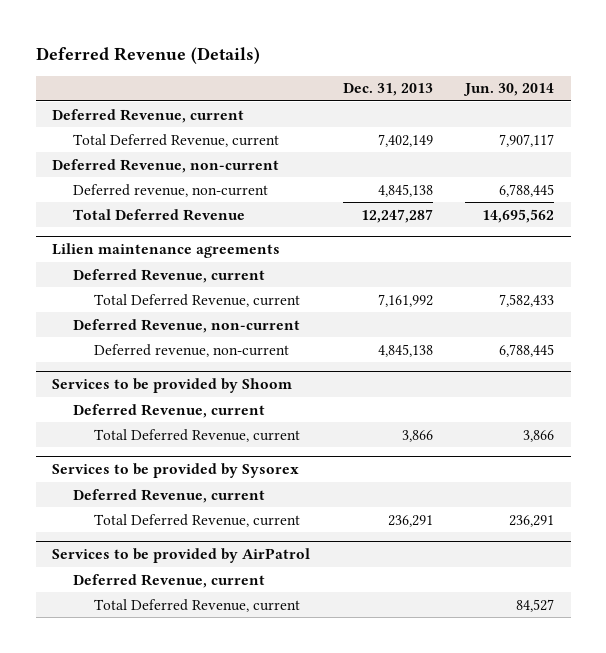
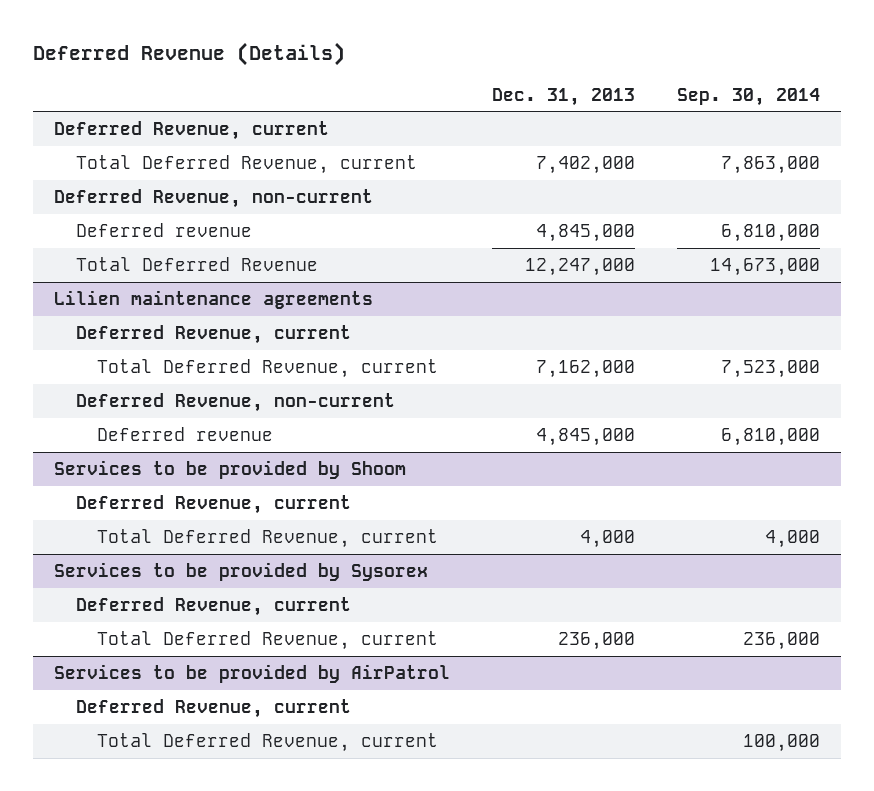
- | Dec. 31, 2013 | Jun. 30, 2014
+ | Dec. 31, 2013 | Sep. 30, 2014
- Total Deferred Revenue, current | 7,402,149 | 7,907,117
+ Total Deferred Revenue, current | 7,402,000 | 7,863,000
- Deferred revenue, non-current | 4,845,138 | 6,788,445
- Total Deferred Revenue | 12,247,287 | 14,695,562
+ Deferred revenue | 4,845,000 | 6,810,000
+ Total Deferred Revenue | 12,247,000 | 14,673,000
@ Lilien maintenance agreements
- Total Deferred Revenue, current | 7,161,992 | 7,582,433
+ Total Deferred Revenue, current | 7,162,000 | 7,523,000
- Deferred revenue, non-current | 4,845,138 | 6,788,445
+ Deferred revenue | 4,845,000 | 6,810,000
@ Services to be provided by Shoom
- Total Deferred Revenue, current | 3,866 | 3,866
+ Total Deferred Revenue, current | 4,000 | 4,000
@ Services to be provided by Sysorex
- Total Deferred Revenue, current | 236,291 | 236,291
+ Total Deferred Revenue, current | 236,000 | 236,000

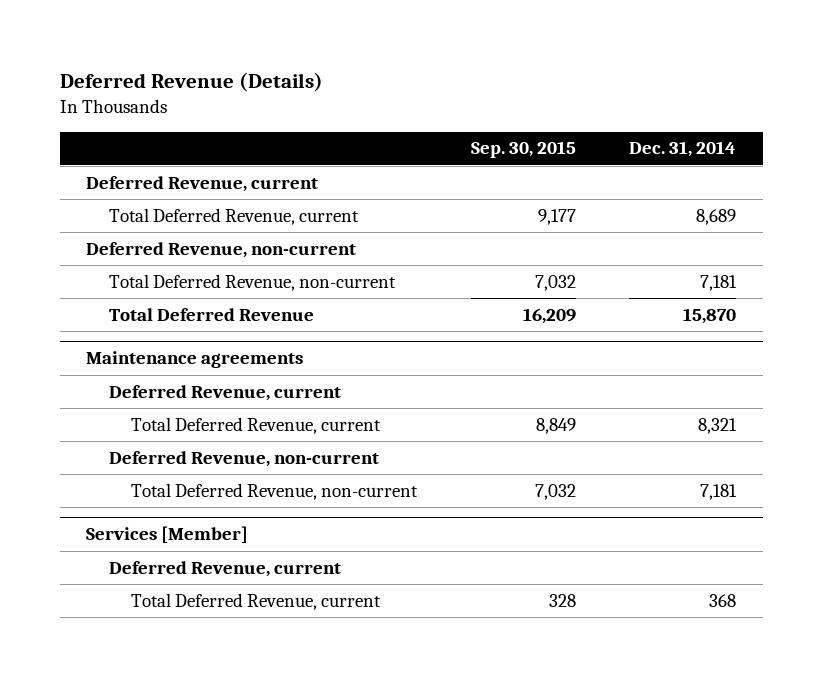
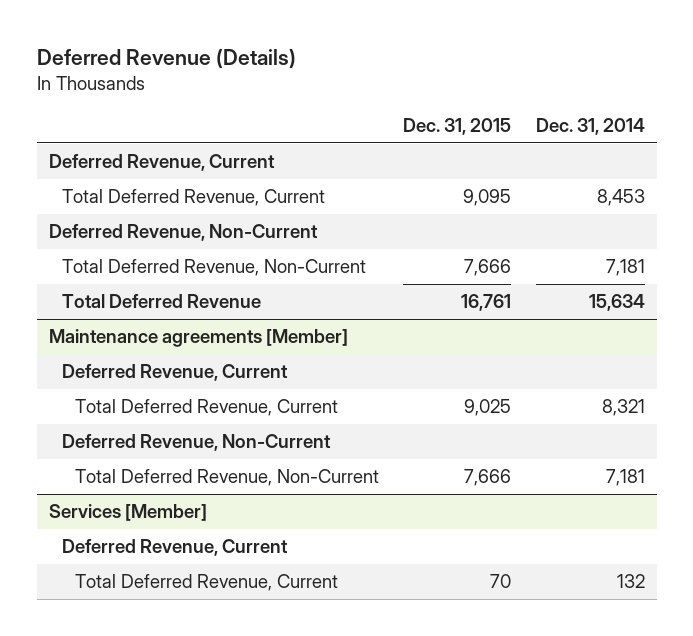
- | Sep. 30, 2015 | Dec. 31, 2014
+ | Dec. 31, 2015 | Dec. 31, 2014
- Deferred Revenue, current
- Total Deferred Revenue, current | 9,177 | 8,689
- Deferred Revenue, non-current
- Total Deferred Revenue, non-current | 7,032 | 7,181
- Total Deferred Revenue | 16,209 | 15,870
- Maintenance agreements
- Deferred Revenue, current
- Total Deferred Revenue, current | 8,849 | 8,321
- Deferred Revenue, non-current
- Total Deferred Revenue, non-current | 7,032 | 7,181
+ Deferred Revenue, Current
+ Total Deferred Revenue, Current | 9,095 | 8,453
+ Deferred Revenue, Non-Current
+ Total Deferred Revenue, Non-Current | 7,666 | 7,181
+ Total Deferred Revenue | 16,761 | 15,634
+ Maintenance agreements [Member]
+ Deferred Revenue, Current
+ Total Deferred Revenue, Current | 9,025 | 8,321
+ Deferred Revenue, Non-Current
+ Total Deferred Revenue, Non-Current | 7,666 | 7,181
@ Services [Member]
- Deferred Revenue, current
- Total Deferred Revenue, current | 328 | 368
+ Deferred Revenue, Current
+ Total Deferred Revenue, Current | 70 | 132

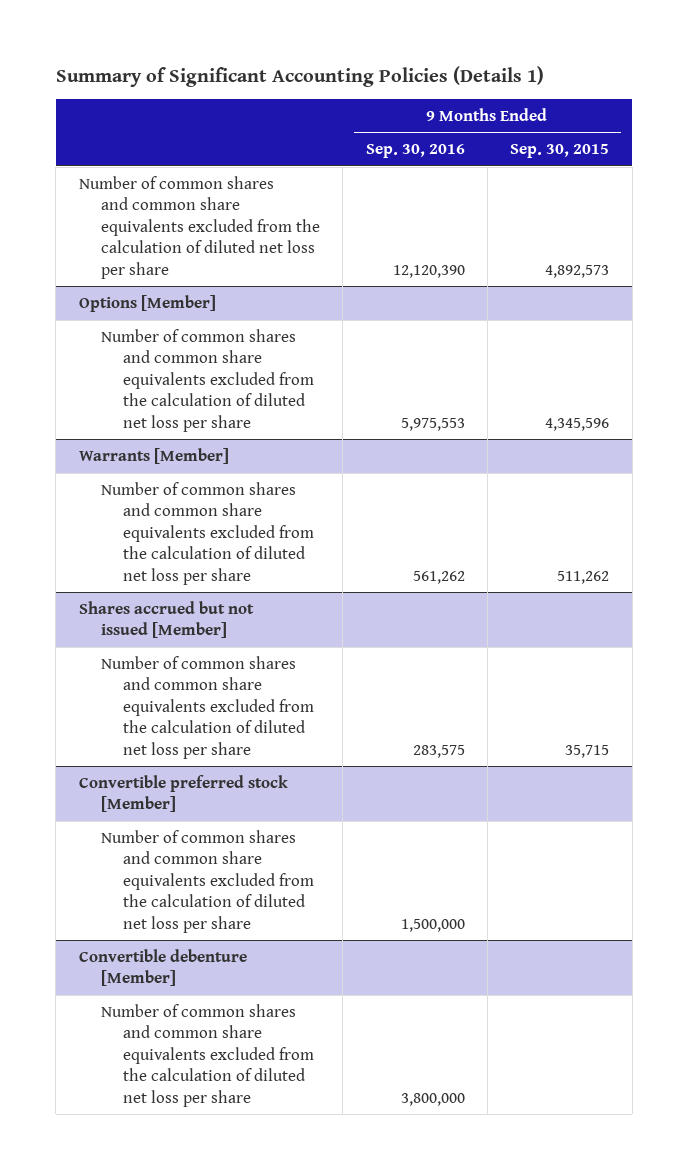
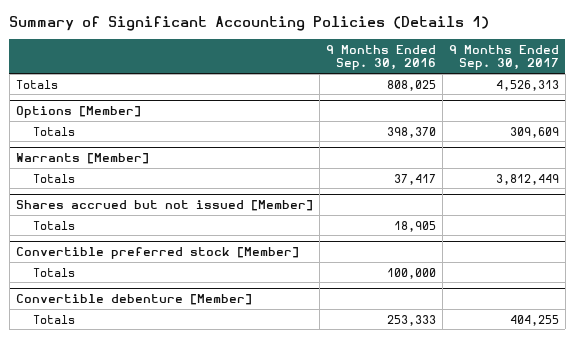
- | 9 Months Ended Sep. 30, 2016 | 9 Months Ended Sep. 30, 2015
+ | 9 Months Ended Sep. 30, 2016 | 9 Months Ended Sep. 30, 2017
- Number of common shares and common share equivalents excluded from the calculation of diluted net loss per share | 12,120,390 | 4,892,573
+ Totals | 808,025 | 4,526,313
@ Options [Member]
- Number of common shares and common share equivalents excluded from the calculation of diluted net loss per share | 5,975,553 | 4,345,596
+ Totals | 398,370 | 309,609
@ Warrants [Member]
- Number of common shares and common share equivalents excluded from the calculation of diluted net loss per share | 561,262 | 511,262
+ Totals | 37,417 | 3,812,449
@ Shares accrued but not issued [Member]
- Number of common shares and common share equivalents excluded from the calculation of diluted net loss per share | 283,575 | 35,715
+ Totals | 18,905 |
@ Convertible preferred stock [Member]
- Number of common shares and common share equivalents excluded from the calculation of diluted net loss per share | 1,500,000 |
+ Totals | 100,000 |
@ Convertible debenture [Member]
- Number of common shares and common share equivalents excluded from the calculation of diluted net loss per share | 3,800,000 |
+ Totals | 253,333 | 404,255

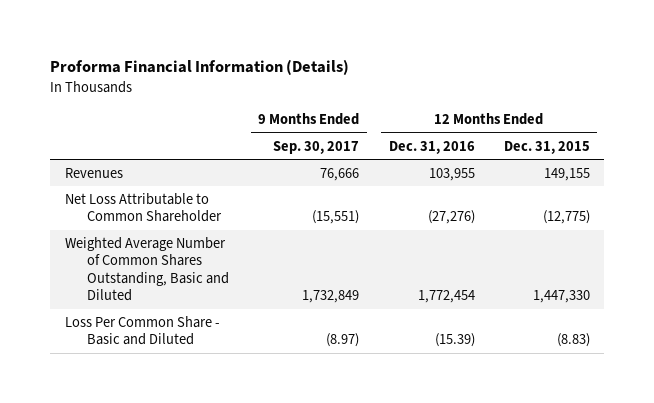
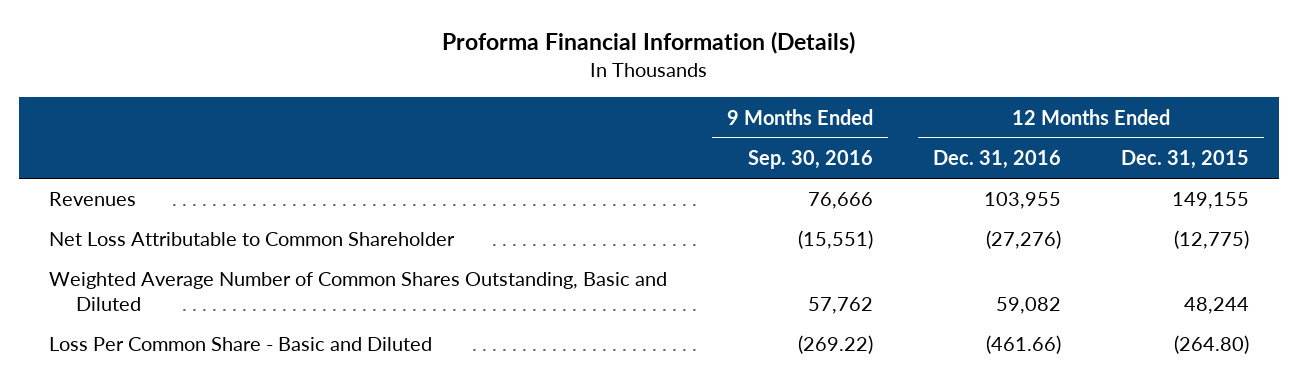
- | 9 Months Ended Sep. 30, 2017 | 12 Months Ended Dec. 31, 2016 | 12 Months Ended Dec. 31, 2015
+ | 9 Months Ended Sep. 30, 2016 | 12 Months Ended Dec. 31, 2016 | 12 Months Ended Dec. 31, 2015
- Weighted Average Number of Common Shares Outstanding, Basic and Diluted | 1,732,849 | 1,772,454 | 1,447,330
- Loss Per Common Share - Basic and Diluted | (8.97) | (15.39) | (8.83)
+ Weighted Average Number of Common Shares Outstanding, Basic and Diluted | 57,762 | 59,082 | 48,244
+ Loss Per Common Share - Basic and Diluted | (269.22) | (461.66) | (264.80)

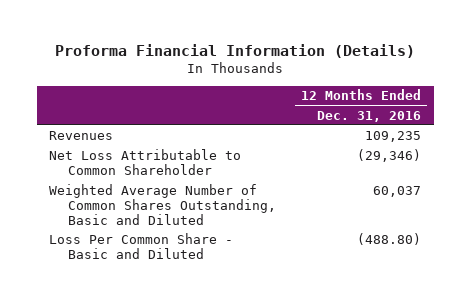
- | 9 Months Ended Sep. 30, 2016 | 12 Months Ended Dec. 31, 2016 | 12 Months Ended Dec. 31, 2015
+ | 12 Months Ended Dec. 31, 2016
- Revenues | 76,666 | 103,955 | 149,155
- Net Loss Attributable to Common Shareholder | (15,551) | (27,276) | (12,775)
- Weighted Average Number of Common Shares Outstanding, Basic and Diluted | 57,762 | 59,082 | 48,244
- Loss Per Common Share - Basic and Diluted | (269.22) | (461.66) | (264.80)
+ Revenues | 109,235
+ Net Loss Attributable to Common Shareholder | (29,346)
+ Weighted Average Number of Common Shares Outstanding, Basic and Diluted | 60,037
+ Loss Per Common Share - Basic and Diluted | (488.80)

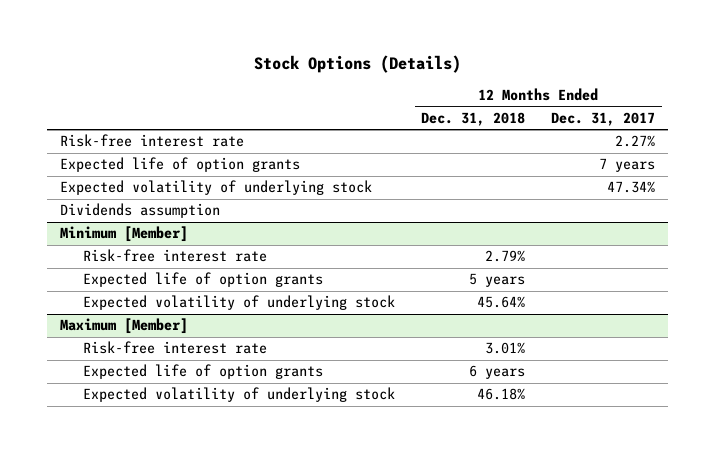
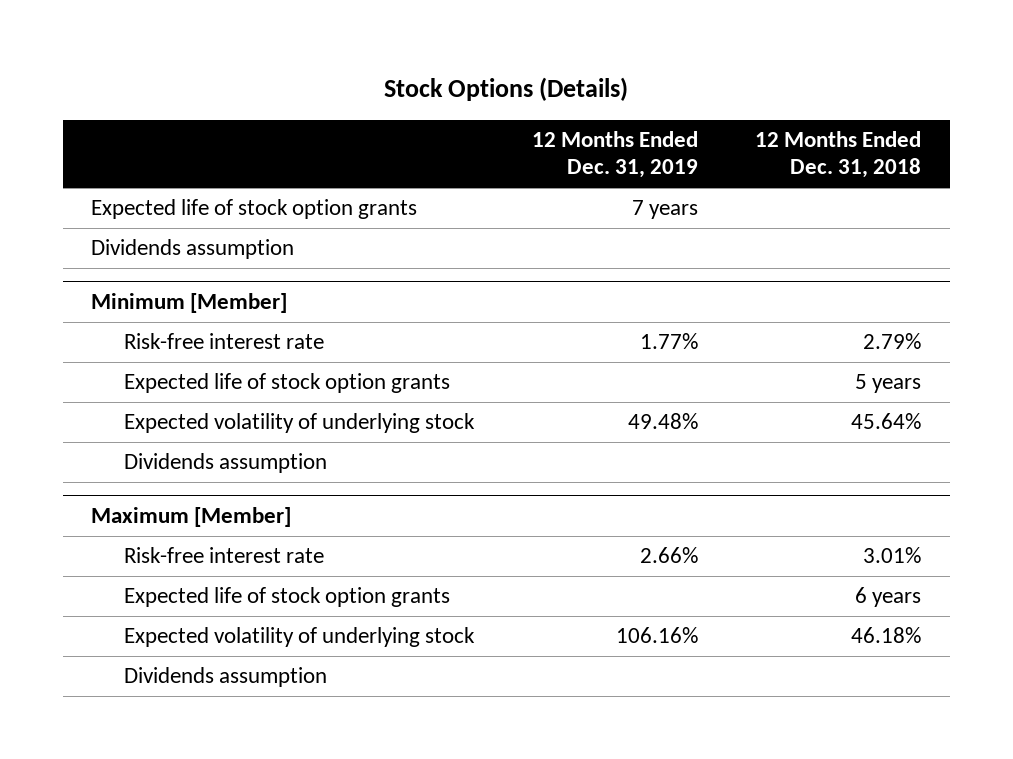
- | 12 Months Ended Dec. 31, 2018 | 12 Months Ended Dec. 31, 2017
+ | 12 Months Ended Dec. 31, 2019 | 12 Months Ended Dec. 31, 2018
- Risk-free interest rate | | 2.27%
- Expected life of option grants | | 7 years
- Expected volatility of underlying stock | | 47.34%
+ Expected life of stock option grants | 7 years |
@ Minimum [Member]
- Expected life of option grants | 5 years |
+ Expected life of stock option grants | | 5 years
+ Dividends assumption
@ Maximum [Member]
- Expected life of option grants | 6 years |
+ Expected life of stock option grants | | 6 years
+ Dividends assumption

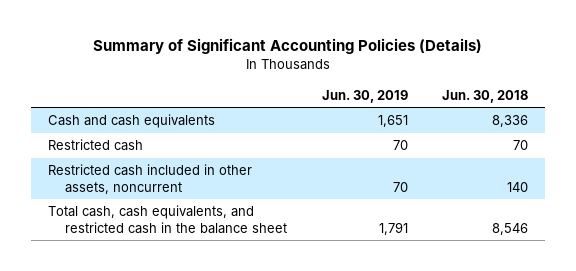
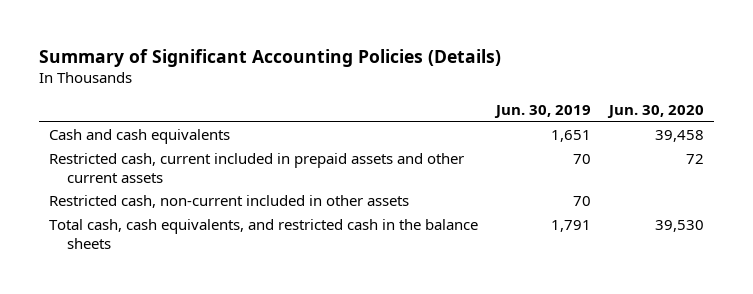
- | Jun. 30, 2019 | Jun. 30, 2018
+ | Jun. 30, 2019 | Jun. 30, 2020
- Restricted cash | 70 | 70
- Restricted cash included in other assets, noncurrent | 70 | 140
- Total cash, cash equivalents, and restricted cash in the balance sheet | 1,791 | 8,546
+ Restricted cash, current included in prepaid assets and other current assets | 70 | 72
+ Restricted cash, non-current included in other assets | 70 |
+ Total cash, cash equivalents, and restricted cash in the balance sheets | 1,791 | 39,530

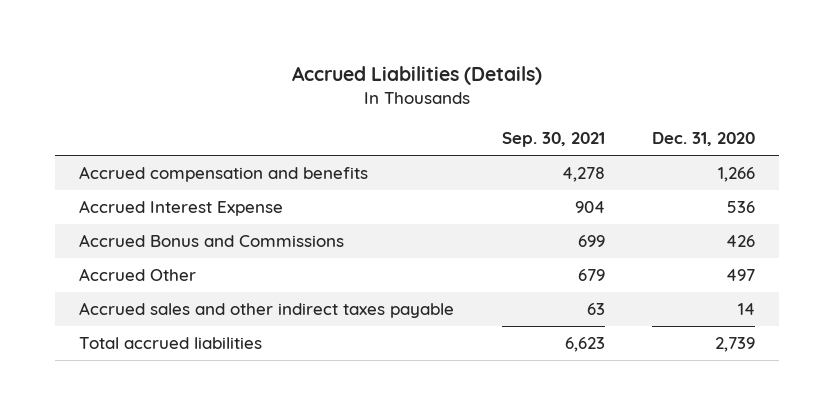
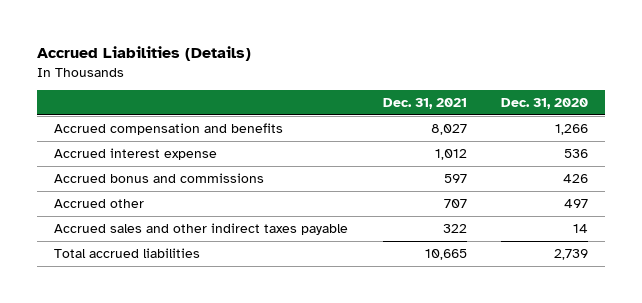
- | Sep. 30, 2021 | Dec. 31, 2020
+ | Dec. 31, 2021 | Dec. 31, 2020
- Accrued Interest Expense | 904 | 536
- Accrued Bonus and Commissions | 699 | 426
- Accrued Other | 679 | 497
+ Accrued interest expense | 1,012 | 536
+ Accrued bonus and commissions | 597 | 426
+ Accrued other | 707 | 497

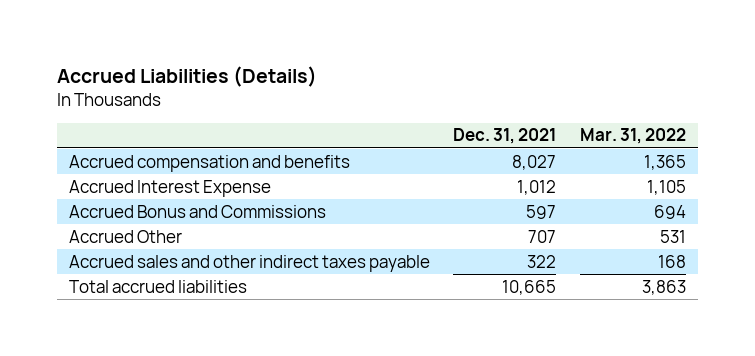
- | Dec. 31, 2021 | Dec. 31, 2020
+ | Dec. 31, 2021 | Mar. 31, 2022
- Accrued interest expense | 1,012 | 536
- Accrued bonus and commissions | 597 | 426
- Accrued other | 707 | 497
+ Accrued Interest Expense | 1,012 | 1,105
+ Accrued Bonus and Commissions | 597 | 694
+ Accrued Other | 707 | 531

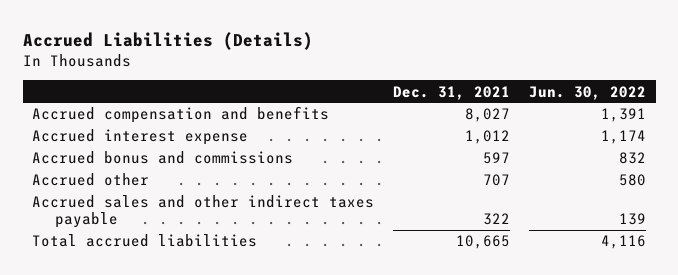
- | Dec. 31, 2021 | Mar. 31, 2022
+ | Dec. 31, 2021 | Jun. 30, 2022
- Accrued Interest Expense | 1,012 | 1,105
- Accrued Bonus and Commissions | 597 | 694
- Accrued Other | 707 | 531
+ Accrued interest expense | 1,012 | 1,174
+ Accrued bonus and commissions | 597 | 832
+ Accrued other | 707 | 580

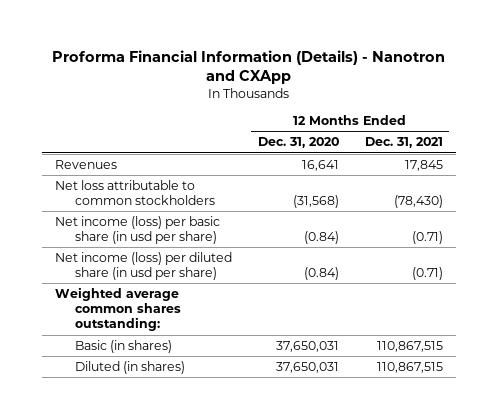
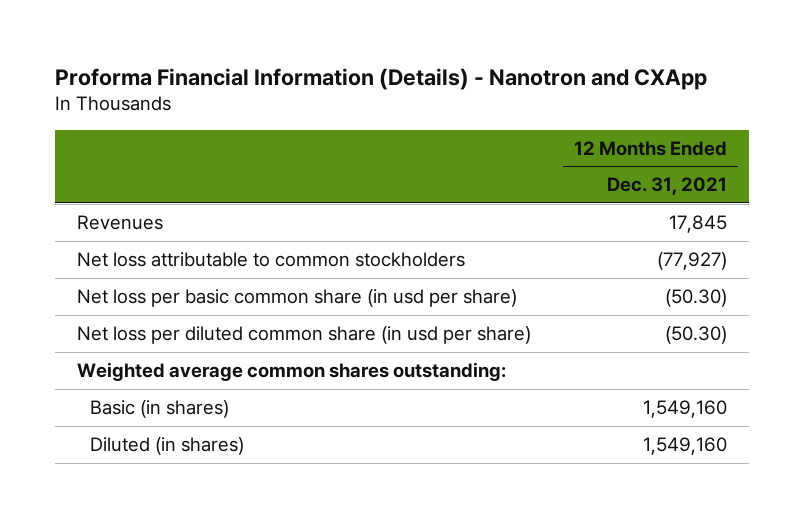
- | 12 Months Ended Dec. 31, 2020 | 12 Months Ended Dec. 31, 2021
+ | 12 Months Ended Dec. 31, 2021
- Net loss attributable to common stockholders | (31,568) | (78,430)
- Net income (loss) per basic share (in usd per share) | (0.84) | (0.71)
- Net income (loss) per diluted share (in usd per share) | (0.84) | (0.71)
+ Net loss attributable to common stockholders | (77,927)
+ Net loss per basic common share (in usd per share) | (50.30)
+ Net loss per diluted common share (in usd per share) | (50.30)
- Basic (in shares) | 37,650,031 | 110,867,515
- Diluted (in shares) | 37,650,031 | 110,867,515
+ Basic (in shares) | 1,549,160
+ Diluted (in shares) | 1,549,160

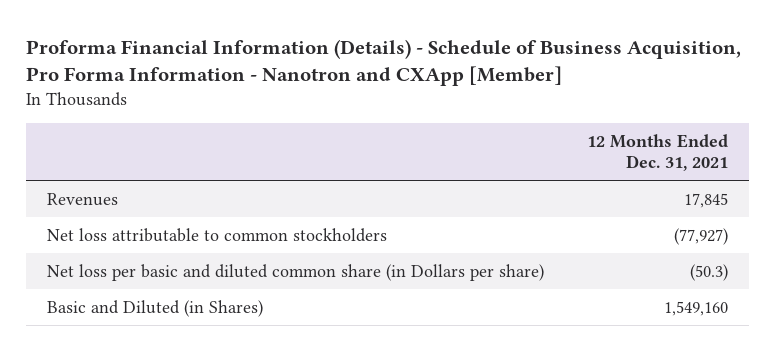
- Proforma Financial Information (Details) - Nanotron and CXApp
+ Proforma Financial Information (Details) - Schedule of Business Acquisition, Pro Forma Information - Nanotron and CXApp [Member]
- Net loss per basic common share (in usd per share) | (50.30)
- Net loss per diluted common share (in usd per share) | (50.30)
- Weighted average common shares outstanding:
- Basic (in shares) | 1,549,160
- Diluted (in shares) | 1,549,160
+ Net loss per basic and diluted common share (in Dollars per share) | (50.3)
+ Basic and Diluted (in Shares) | 1,549,160

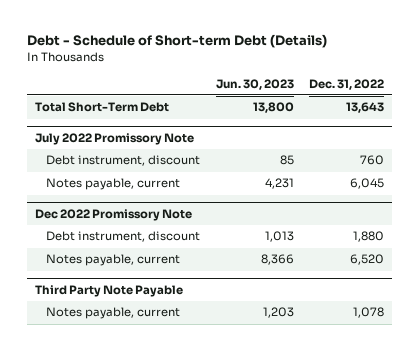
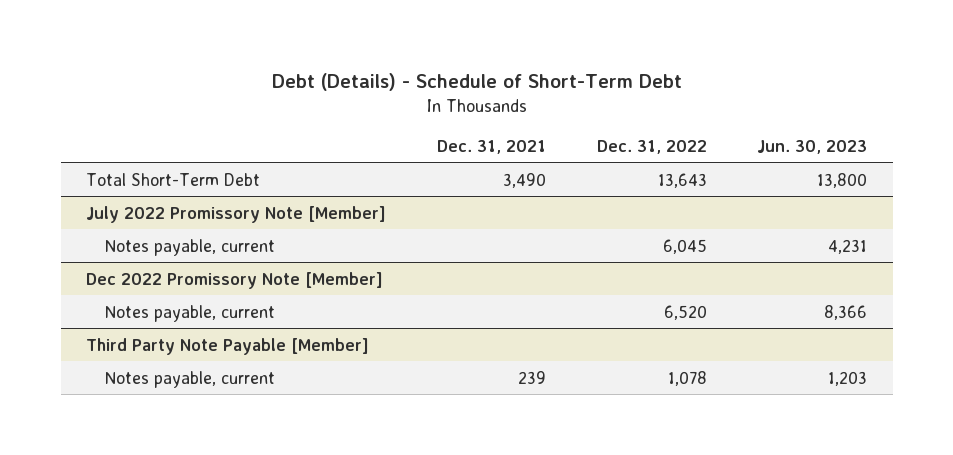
- Debt - Schedule of Short-term Debt (Details)
+ Debt (Details) - Schedule of Short-Term Debt
- | Jun. 30, 2023 | Dec. 31, 2022
+ | Dec. 31, 2021 | Dec. 31, 2022 | Jun. 30, 2023
- July 2022 Promissory Note
- Debt instrument, discount | 85 | 760
+ July 2022 Promissory Note [Member]
- Dec 2022 Promissory Note
- Debt instrument, discount | 1,013 | 1,880
+ Dec 2022 Promissory Note [Member]
- Third Party Note Payable
+ Third Party Note Payable [Member]

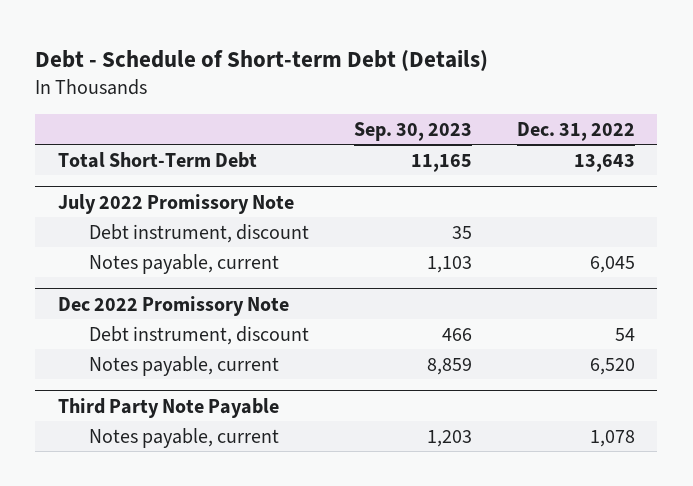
- Debt (Details) - Schedule of Short-Term Debt
+ Debt - Schedule of Short-term Debt (Details)
- | Dec. 31, 2021 | Dec. 31, 2022 | Jun. 30, 2023
+ | Sep. 30, 2023 | Dec. 31, 2022
- July 2022 Promissory Note [Member]
+ July 2022 Promissory Note
+ Debt instrument, discount | 35 |
- Dec 2022 Promissory Note [Member]
+ Dec 2022 Promissory Note
+ Debt instrument, discount | 466 | 54
- Third Party Note Payable [Member]
+ Third Party Note Payable

